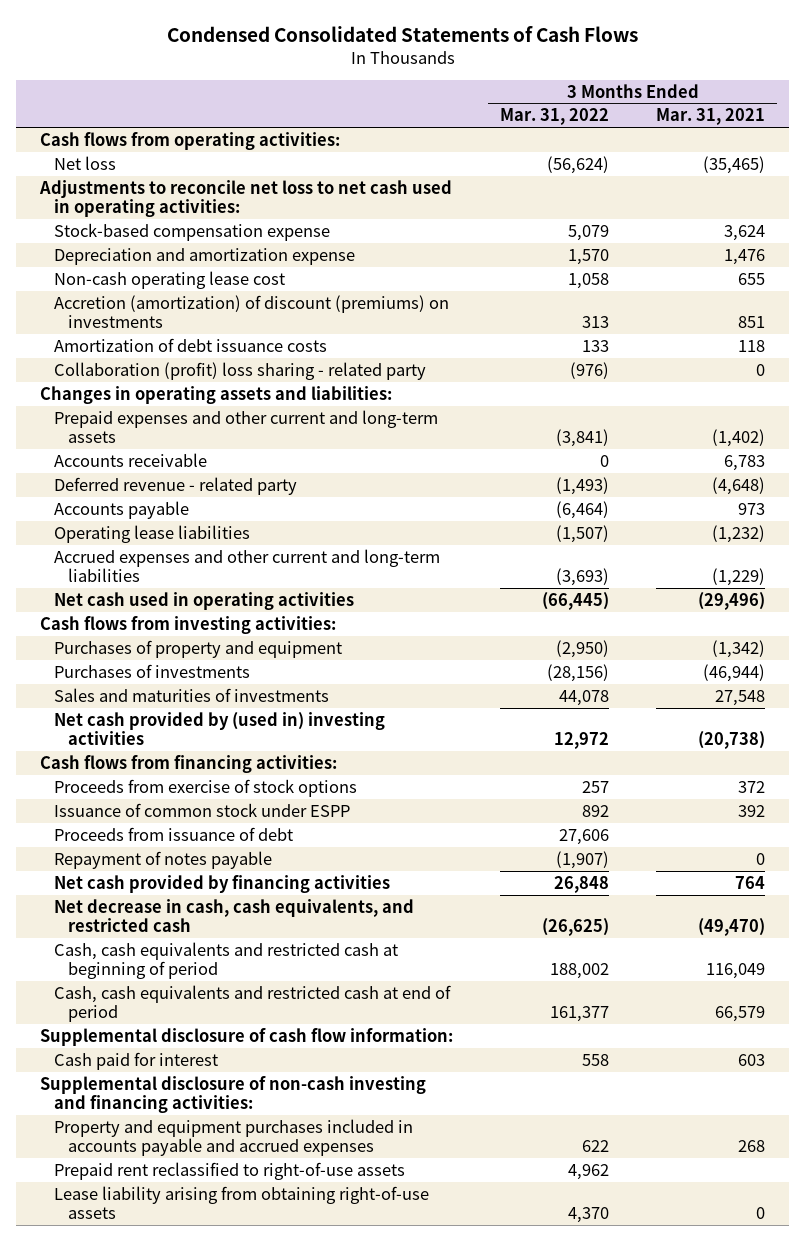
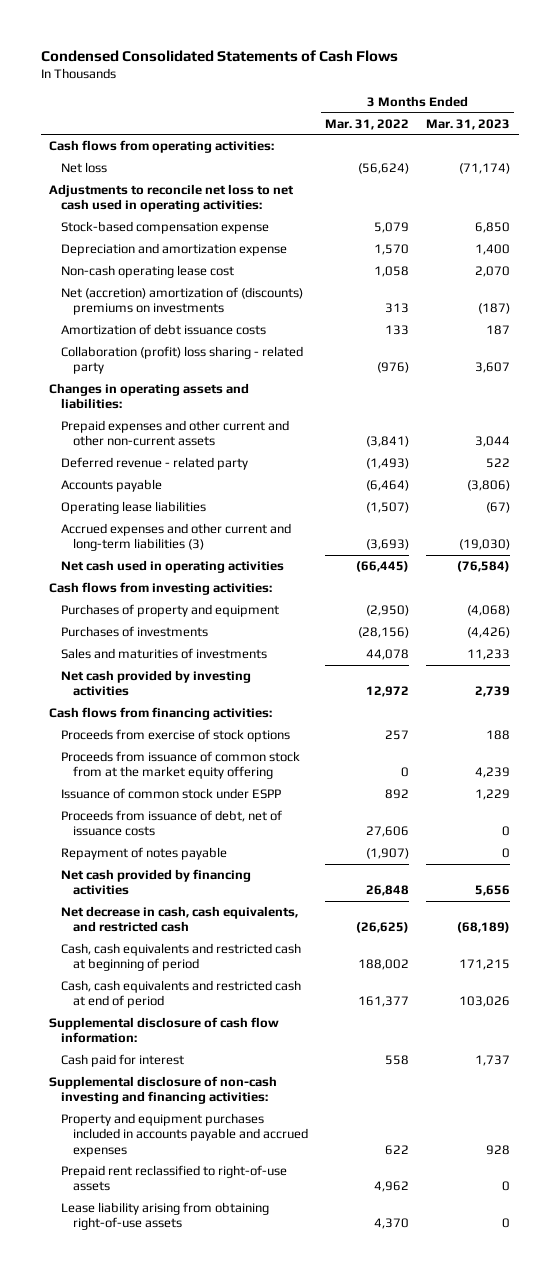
- | 3 Months Ended Mar. 31, 2022 | 3 Months Ended Mar. 31, 2021
+ | 3 Months Ended Mar. 31, 2022 | 3 Months Ended Mar. 31, 2023
- Accretion (amortization) of discount (premiums) on investments | 313 | 851
+ Net (accretion) amortization of (discounts) premiums on investments | 313 | (187)
- Prepaid expenses and other current and long-term assets | (3,841) | (1,402)
- Accounts receivable | 0 | 6,783
+ Prepaid expenses and other current and other non-current assets | (3,841) | 3,044
- Accrued expenses and other current and long-term liabilities | (3,693) | (1,229)
+ Accrued expenses and other current and long-term liabilities (3) | (3,693) | (19,030)
- Net cash provided by (used in) investing activities | 12,972 | (20,738)
+ Net cash provided by investing activities | 12,972 | 2,739
+ Proceeds from issuance of common stock from at the market equity offering | 0 | 4,239
- Proceeds from issuance of debt | 27,606 |
+ Proceeds from issuance of debt, net of issuance costs | 27,606 | 0

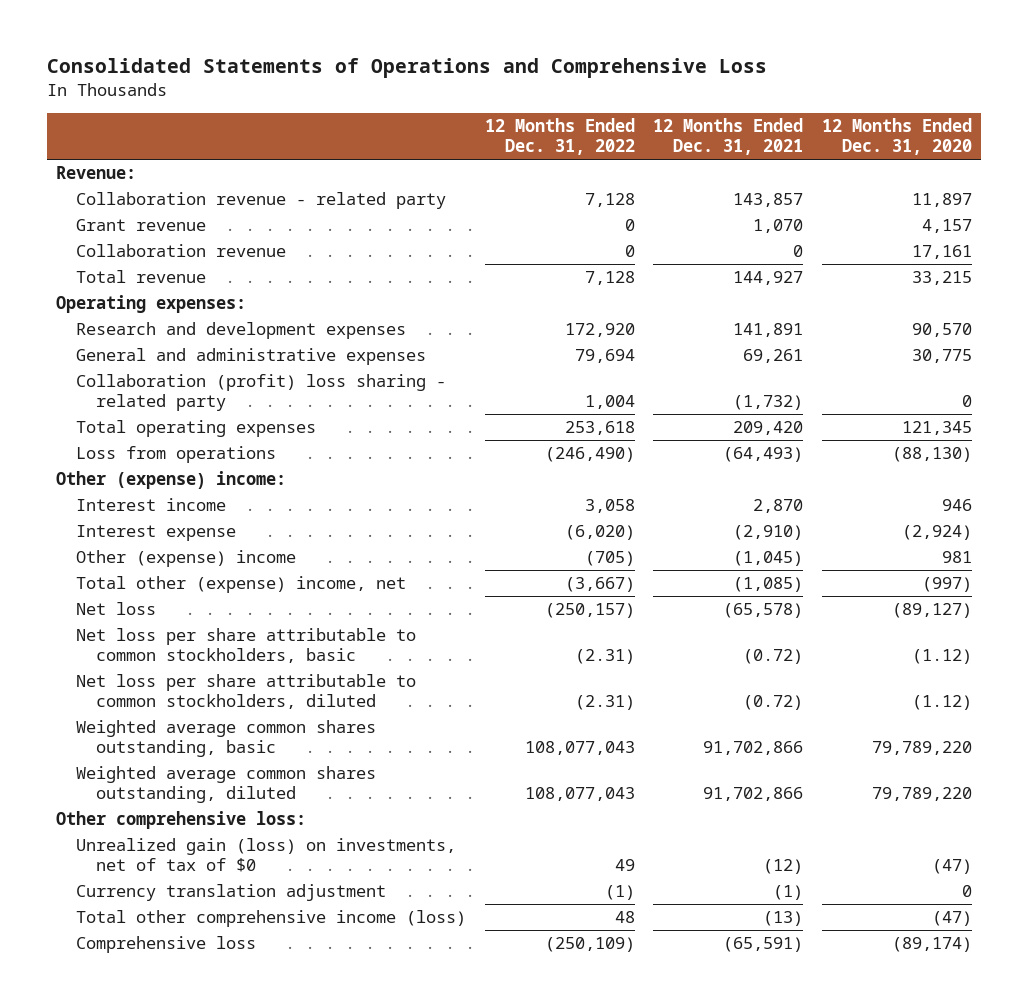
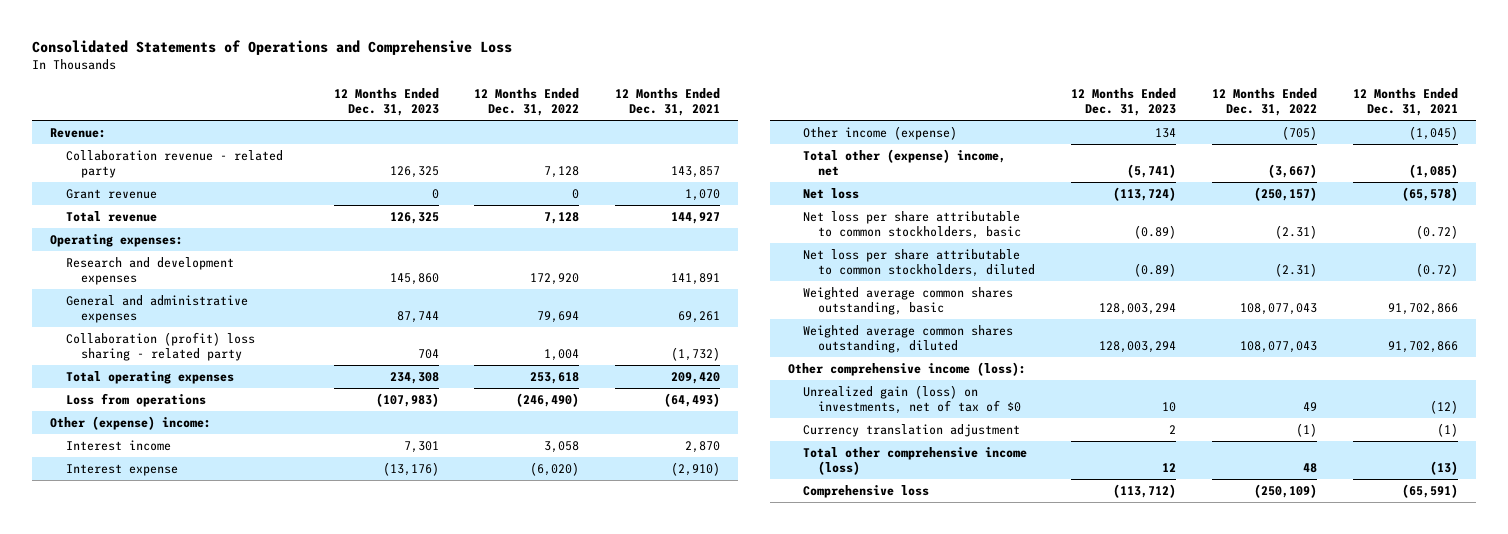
- | 12 Months Ended Dec. 31, 2022 | 12 Months Ended Dec. 31, 2021 | 12 Months Ended Dec. 31, 2020
+ | 12 Months Ended Dec. 31, 2023 | 12 Months Ended Dec. 31, 2022 | 12 Months Ended Dec. 31, 2021
- Collaboration revenue | 0 | 0 | 17,161
- Other (expense) income | (705) | (1,045) | 981
+ Other income (expense) | 134 | (705) | (1,045)
- Other comprehensive loss:
+ Other comprehensive income (loss):

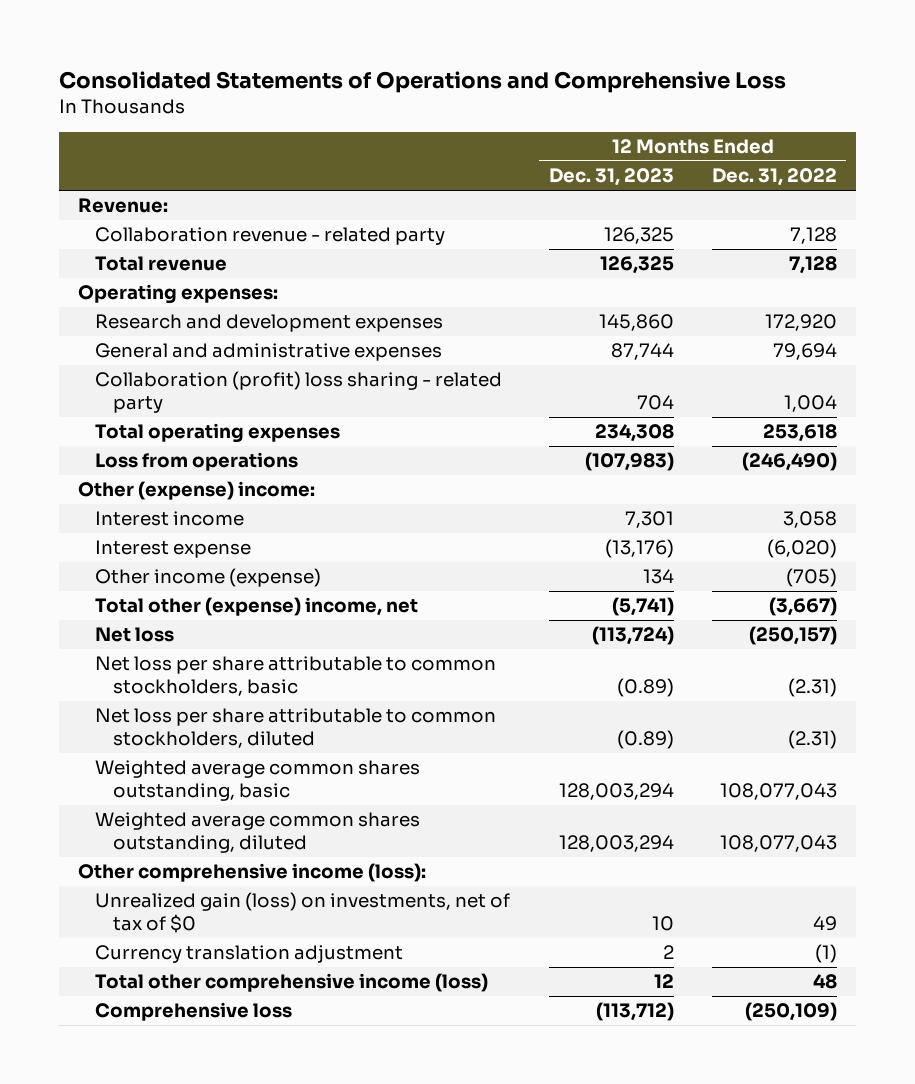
- | 12 Months Ended Dec. 31, 2023 | 12 Months Ended Dec. 31, 2022 | 12 Months Ended Dec. 31, 2021
+ | 12 Months Ended Dec. 31, 2023 | 12 Months Ended Dec. 31, 2022
- Grant revenue | 0 | 0 | 1,070

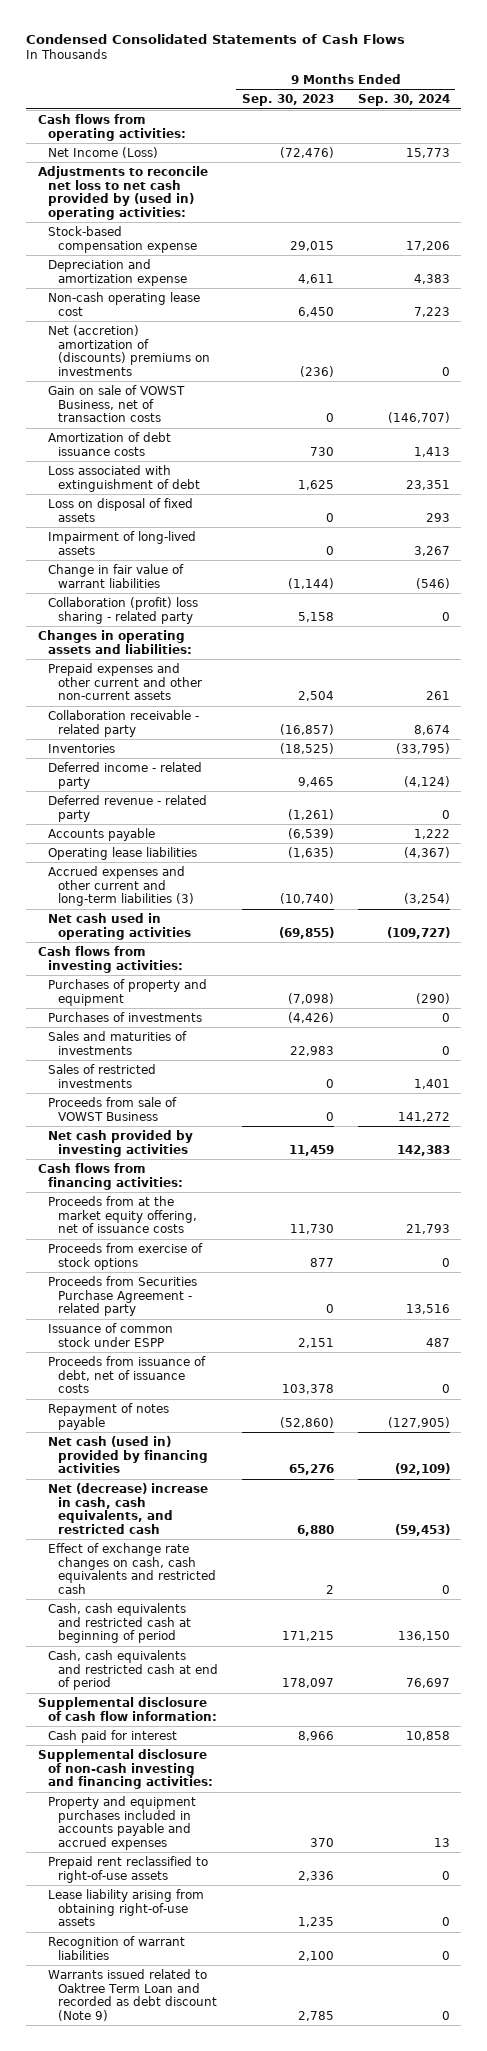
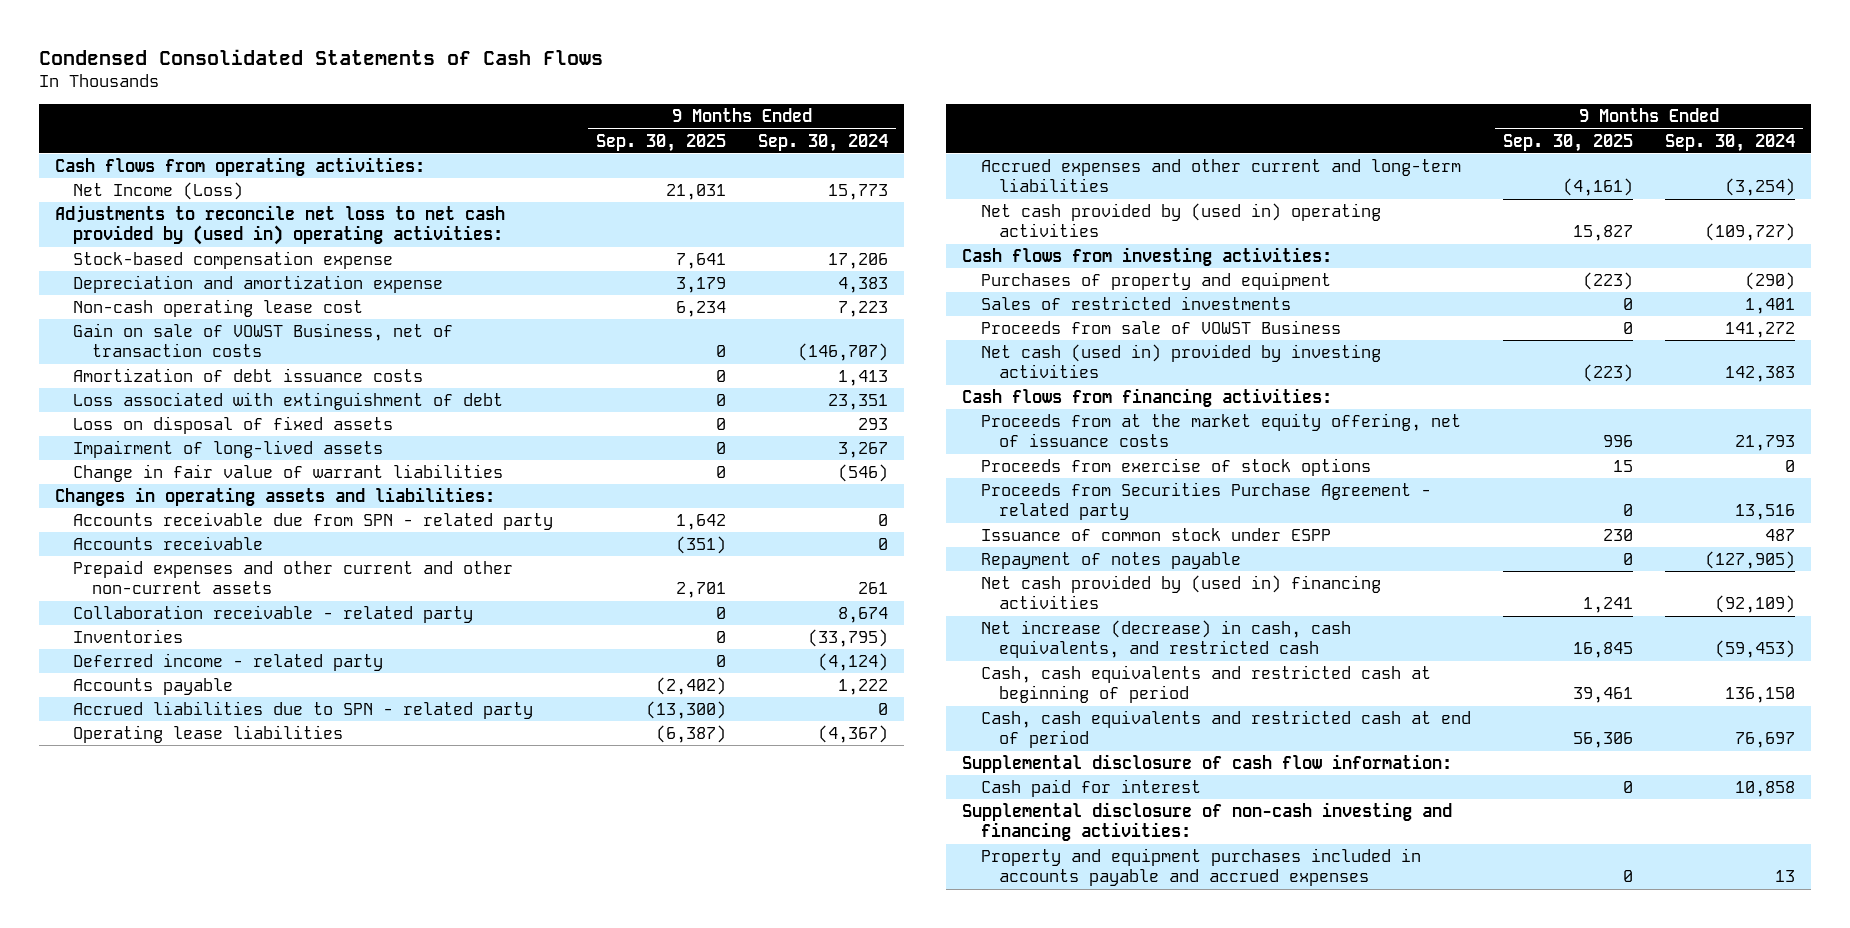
- | 9 Months Ended Sep. 30, 2023 | 9 Months Ended Sep. 30, 2024
+ | 9 Months Ended Sep. 30, 2025 | 9 Months Ended Sep. 30, 2024
- Net (accretion) amortization of (discounts) premiums on investments | (236) | 0
- Collaboration (profit) loss sharing - related party | 5,158 | 0
+ Accounts receivable due from SPN - related party | 1,642 | 0
+ Accounts receivable | (351) | 0
- Deferred revenue - related party | (1,261) | 0
+ Accrued liabilities due to SPN - related party | (13,300) | 0
- Accrued expenses and other current and long-term liabilities (3) | (10,740) | (3,254)
- Net cash used in operating activities | (69,855) | (109,727)
+ Accrued expenses and other current and long-term liabilities | (4,161) | (3,254)
+ Net cash provided by (used in) operating activities | 15,827 | (109,727)
- Purchases of investments | (4,426) | 0
- Sales and maturities of investments | 22,983 | 0
- Net cash provided by investing activities | 11,459 | 142,383
+ Net cash (used in) provided by investing activities | (223) | 142,383
- Proceeds from issuance of debt, net of issuance costs | 103,378 | 0
- Net cash (used in) provided by financing activities | 65,276 | (92,109)
- Net (decrease) increase in cash, cash equivalents, and restricted cash | 6,880 | (59,453)
- Effect of exchange rate changes on cash, cash equivalents and restricted cash | 2 | 0
+ Net cash provided by (used in) financing activities | 1,241 | (92,109)
+ Net increase (decrease) in cash, cash equivalents, and restricted cash | 16,845 | (59,453)
- Prepaid rent reclassified to right-of-use assets | 2,336 | 0
- Lease liability arising from obtaining right-of-use assets | 1,235 | 0
- Recognition of warrant liabilities | 2,100 | 0
- Warrants issued related to Oaktree Term Loan and recorded as debt discount (Note 9) | 2,785 | 0

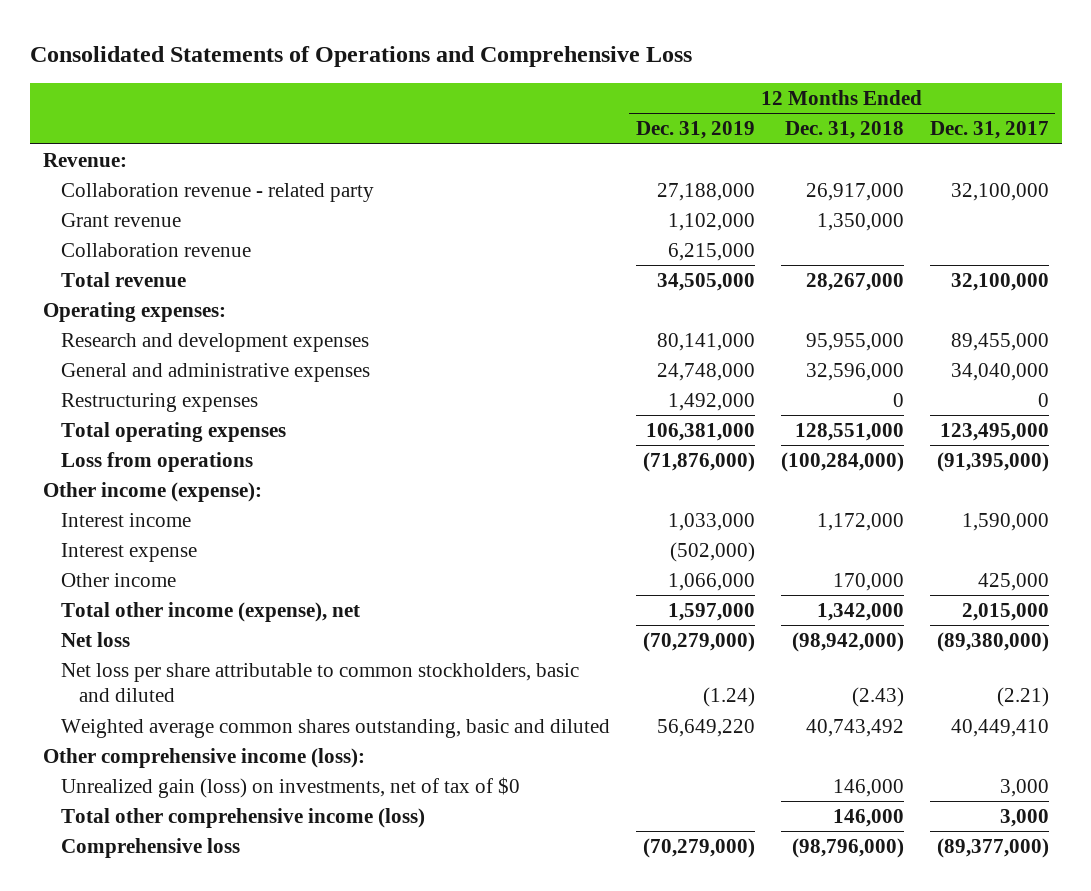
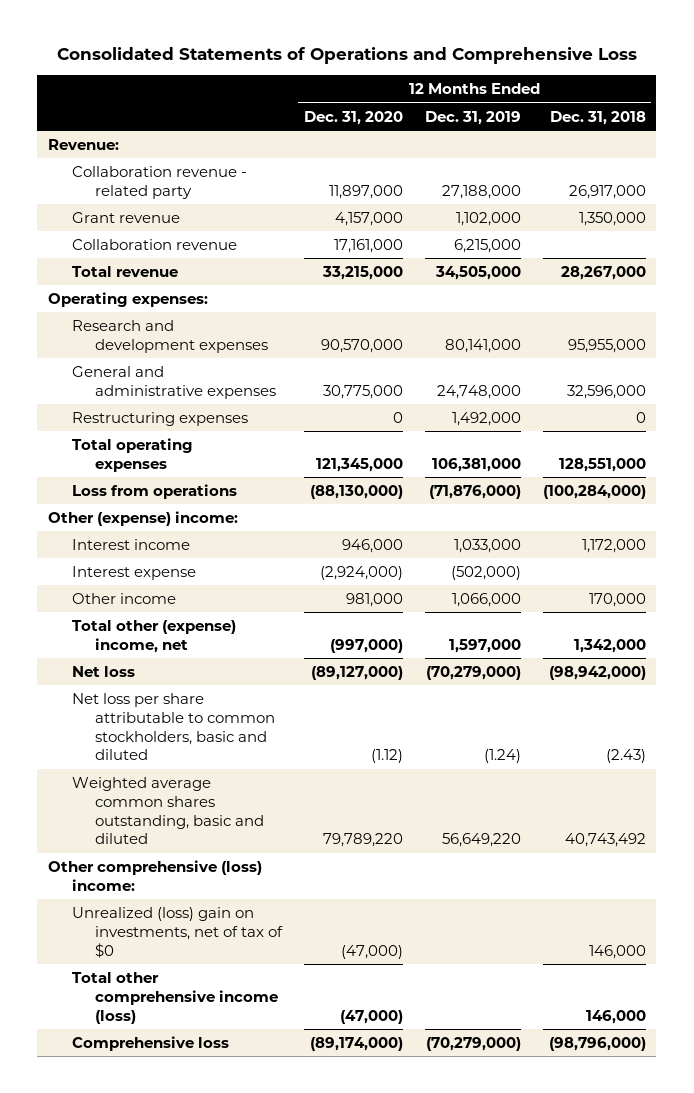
- | 12 Months Ended Dec. 31, 2019 | 12 Months Ended Dec. 31, 2018 | 12 Months Ended Dec. 31, 2017
+ | 12 Months Ended Dec. 31, 2020 | 12 Months Ended Dec. 31, 2019 | 12 Months Ended Dec. 31, 2018
- Other income (expense):
+ Other (expense) income:
- Total other income (expense), net | 1,597,000 | 1,342,000 | 2,015,000
+ Total other (expense) income, net | (997,000) | 1,597,000 | 1,342,000
- Other comprehensive income (loss):
- Unrealized gain (loss) on investments, net of tax of $0 | | 146,000 | 3,000
+ Other comprehensive (loss) income:
+ Unrealized (loss) gain on investments, net of tax of $0 | (47,000) | | 146,000

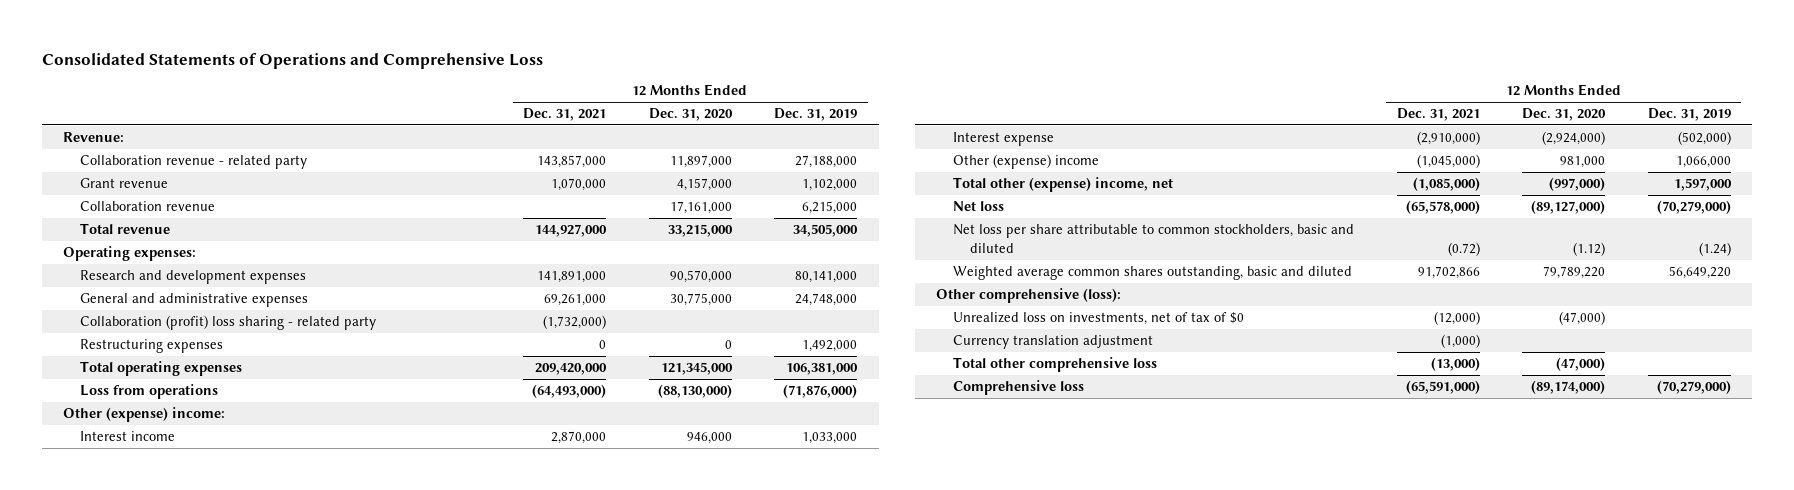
- | 12 Months Ended Dec. 31, 2020 | 12 Months Ended Dec. 31, 2019 | 12 Months Ended Dec. 31, 2018
+ | 12 Months Ended Dec. 31, 2021 | 12 Months Ended Dec. 31, 2020 | 12 Months Ended Dec. 31, 2019
+ Collaboration (profit) loss sharing - related party | (1,732,000) | |
- Other income | 981,000 | 1,066,000 | 170,000
+ Other (expense) income | (1,045,000) | 981,000 | 1,066,000
- Other comprehensive (loss) income:
- Unrealized (loss) gain on investments, net of tax of $0 | (47,000) | | 146,000
- Total other comprehensive income (loss) | (47,000) | | 146,000
+ Other comprehensive (loss):
+ Unrealized loss on investments, net of tax of $0 | (12,000) | (47,000) |
+ Currency translation adjustment | (1,000) | |
+ Total other comprehensive loss | (13,000) | (47,000) |

